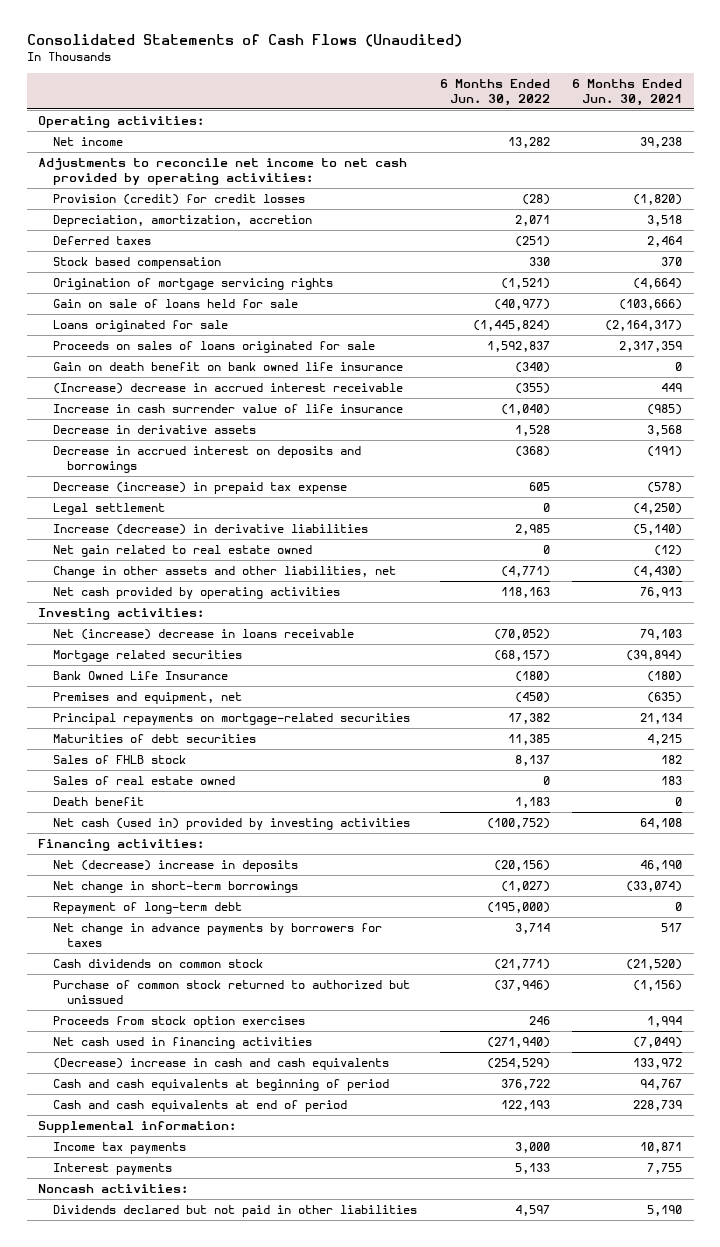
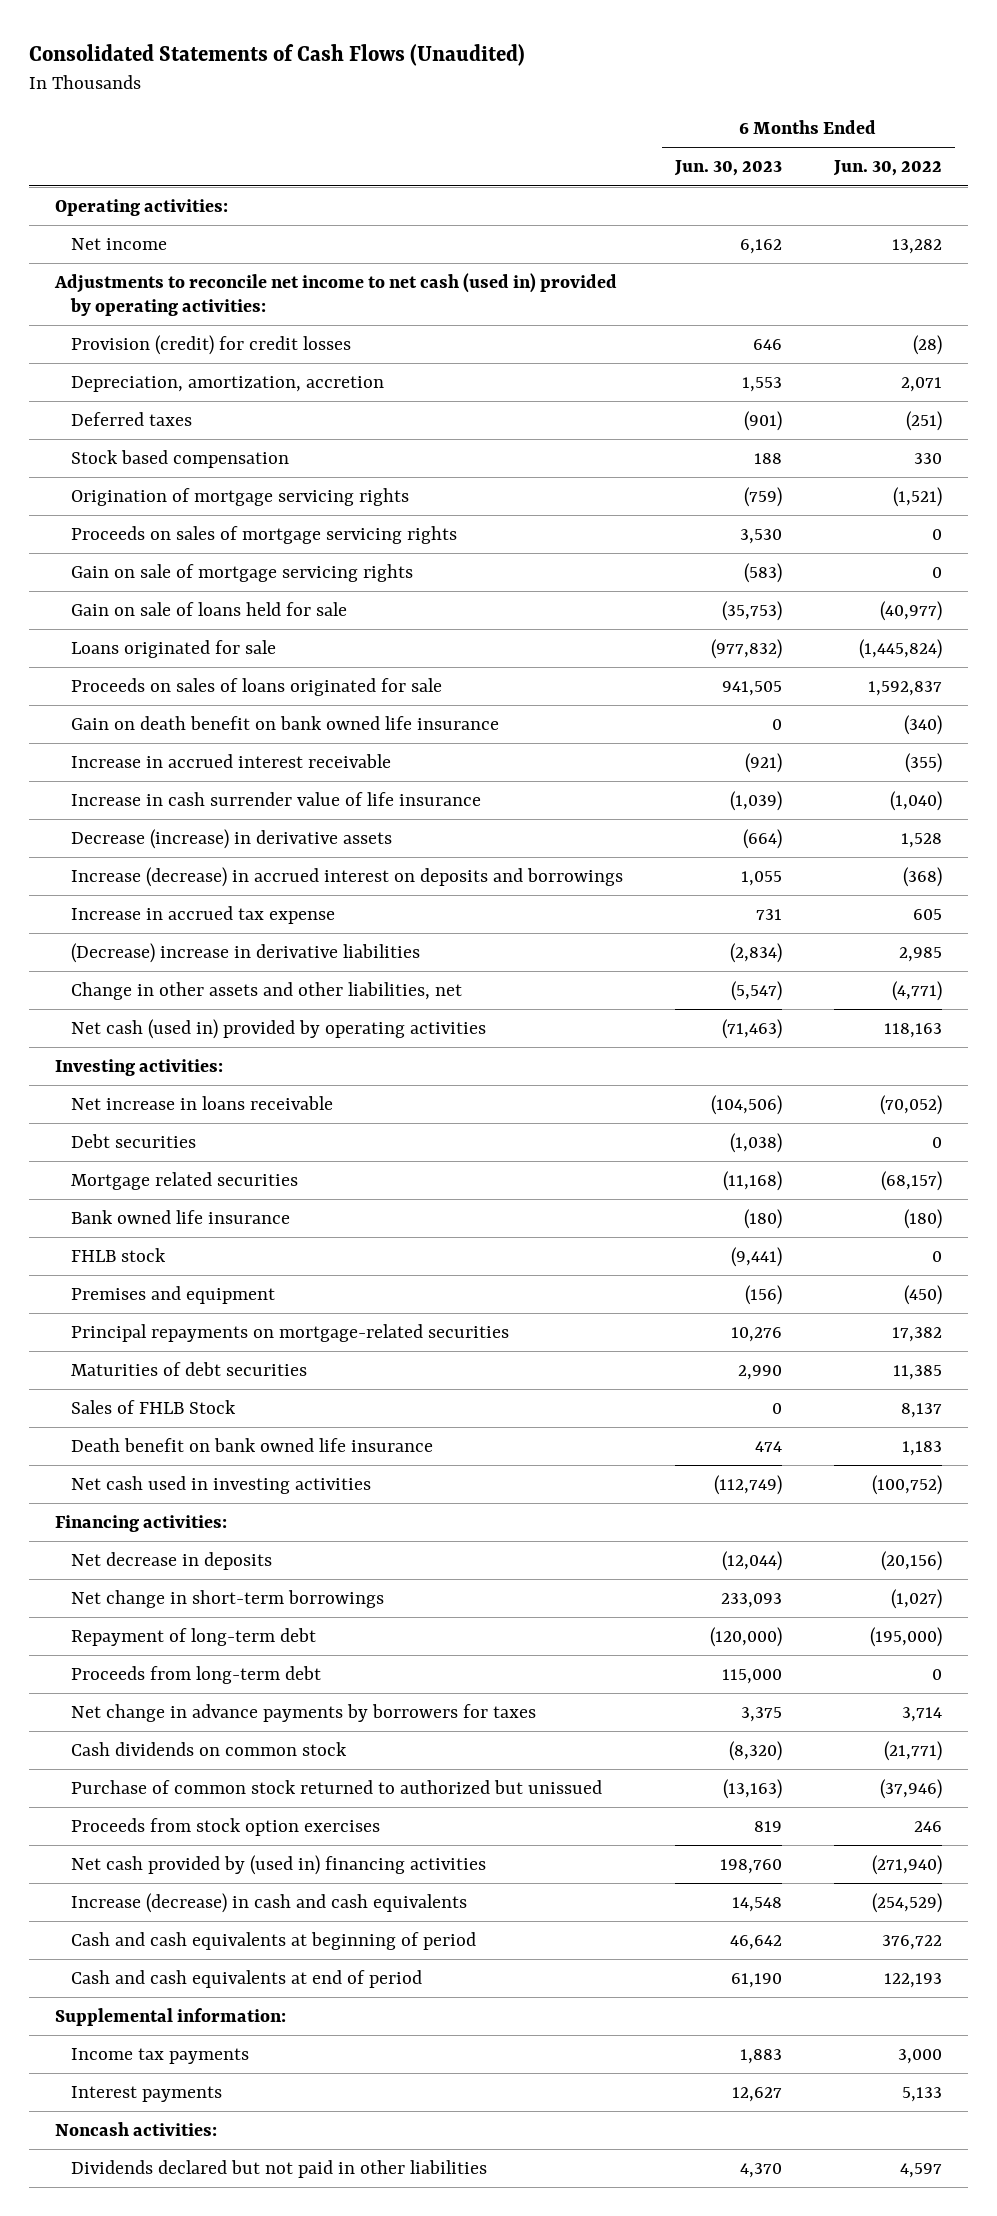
- | 6 Months Ended Jun. 30, 2022 | 6 Months Ended Jun. 30, 2021
+ | 6 Months Ended Jun. 30, 2023 | 6 Months Ended Jun. 30, 2022
- Adjustments to reconcile net income to net cash provided by operating activities:
+ Adjustments to reconcile net income to net cash (used in) provided by operating activities:
+ Proceeds on sales of mortgage servicing rights | 3,530 | 0
+ Gain on sale of mortgage servicing rights | (583) | 0
- (Increase) decrease in accrued interest receivable | (355) | 449
+ Increase in accrued interest receivable | (921) | (355)
- Decrease in derivative assets | 1,528 | 3,568
- Decrease in accrued interest on deposits and borrowings | (368) | (191)
- Decrease (increase) in prepaid tax expense | 605 | (578)
- Legal settlement | 0 | (4,250)
- Increase (decrease) in derivative liabilities | 2,985 | (5,140)
- Net gain related to real estate owned | 0 | (12)
+ Decrease (increase) in derivative assets | (664) | 1,528
+ Increase (decrease) in accrued interest on deposits and borrowings | 1,055 | (368)
+ Increase in accrued tax expense | 731 | 605
+ (Decrease) increase in derivative liabilities | (2,834) | 2,985
- Net cash provided by operating activities | 118,163 | 76,913
+ Net cash (used in) provided by operating activities | (71,463) | 118,163
- Net (increase) decrease in loans receivable | (70,052) | 79,103
+ Net increase in loans receivable | (104,506) | (70,052)
+ Debt securities | (1,038) | 0
- Bank Owned Life Insurance | (180) | (180)
- Premises and equipment, net | (450) | (635)
+ Bank owned life insurance | (180) | (180)
+ FHLB stock | (9,441) | 0
+ Premises and equipment | (156) | (450)
- Sales of FHLB stock | 8,137 | 182
- Sales of real estate owned | 0 | 183
- Death benefit | 1,183 | 0
- Net cash (used in) provided by investing activities | (100,752) | 64,108
+ Sales of FHLB Stock | 0 | 8,137
+ Death benefit on bank owned life insurance | 474 | 1,183
+ Net cash used in investing activities | (112,749) | (100,752)
- Net (decrease) increase in deposits | (20,156) | 46,190
+ Net decrease in deposits | (12,044) | (20,156)
+ Proceeds from long-term debt | 115,000 | 0
- Net cash used in financing activities | (271,940) | (7,049)
- (Decrease) increase in cash and cash equivalents | (254,529) | 133,972
+ Net cash provided by (used in) financing activities | 198,760 | (271,940)
+ Increase (decrease) in cash and cash equivalents | 14,548 | (254,529)

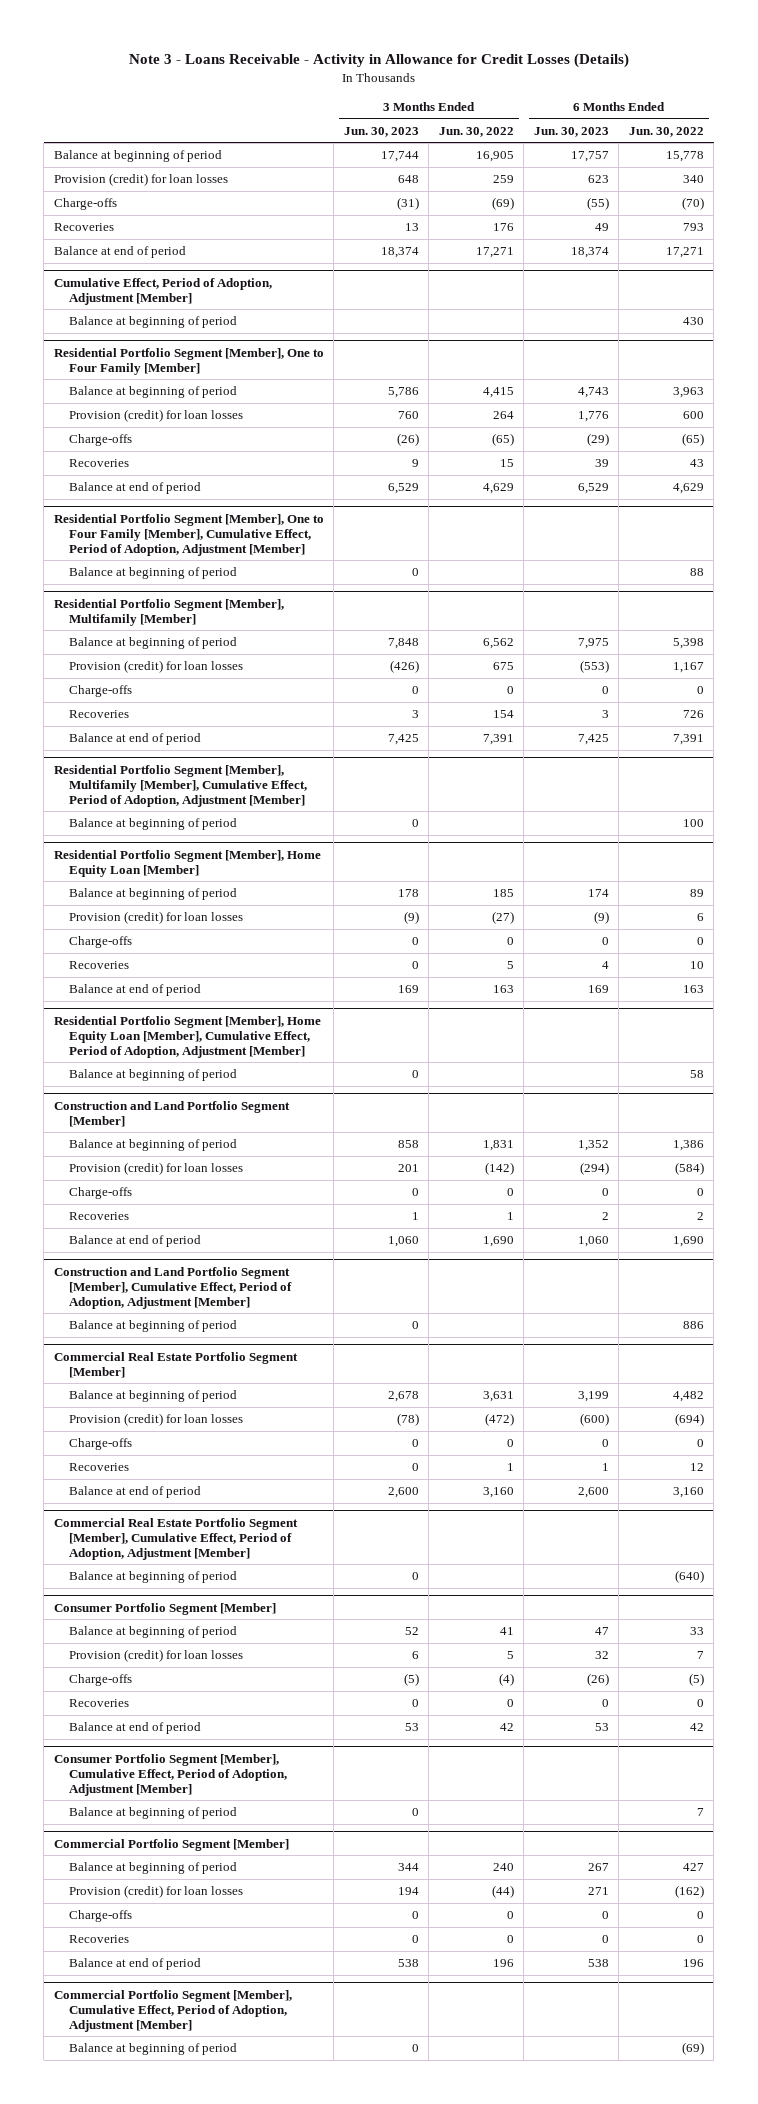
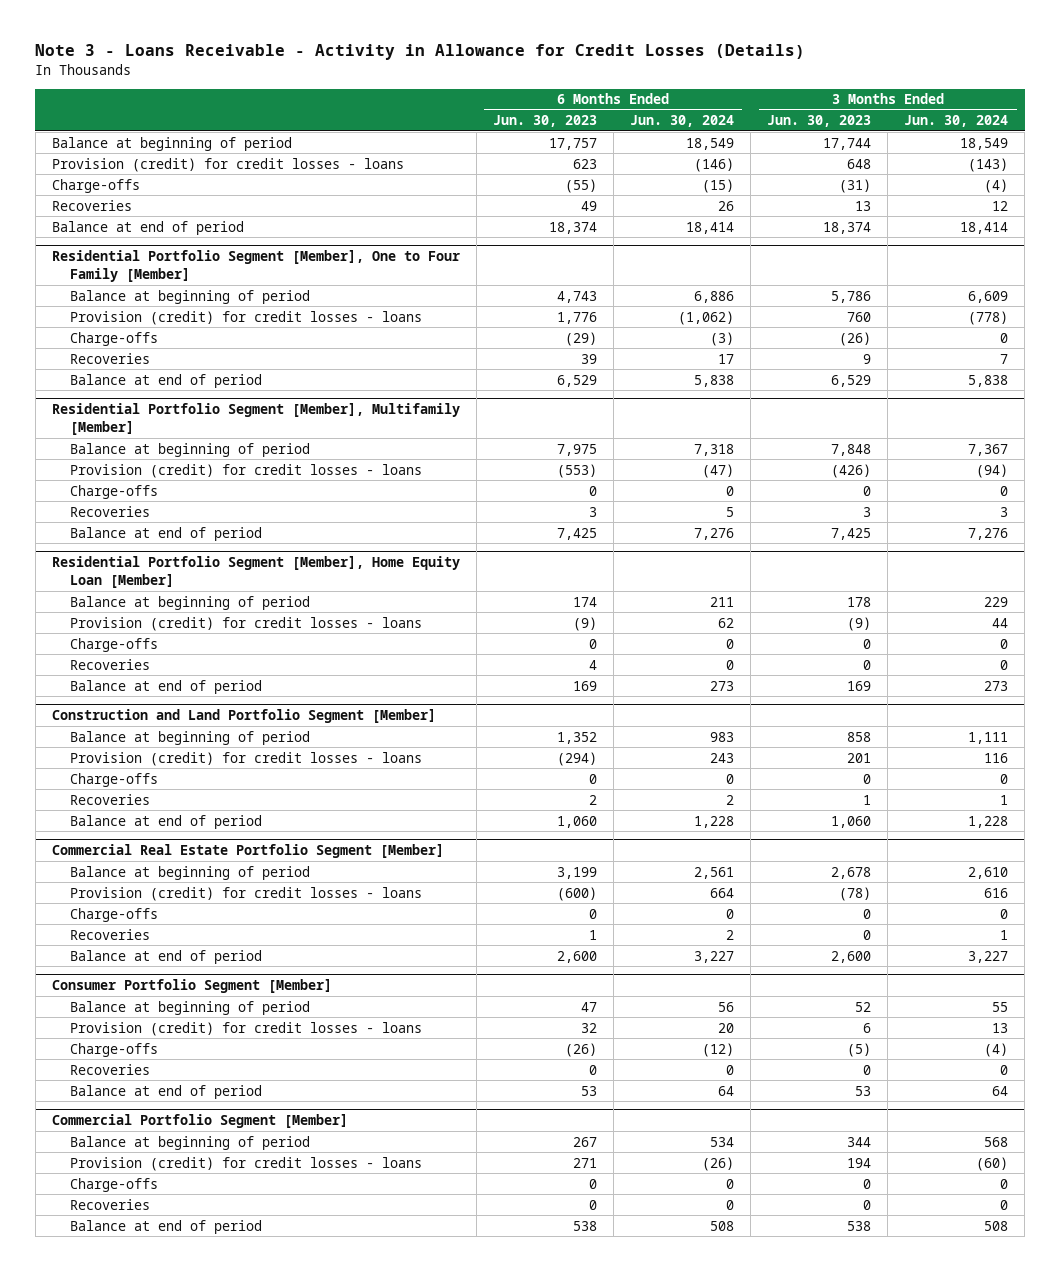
- | 3 Months Ended Jun. 30, 2023 | 3 Months Ended Jun. 30, 2022 | 6 Months Ended Jun. 30, 2023 | 6 Months Ended Jun. 30, 2022
+ | 6 Months Ended Jun. 30, 2023 | 6 Months Ended Jun. 30, 2024 | 3 Months Ended Jun. 30, 2023 | 3 Months Ended Jun. 30, 2024
- Provision (credit) for loan losses | 648 | 259 | 623 | 340
+ Provision (credit) for credit losses - loans | 623 | (146) | 648 | (143)
- Cumulative Effect, Period of Adoption, Adjustment [Member]
- Balance at beginning of period | | | | 430
@ Residential Portfolio Segment [Member], One to Four Family [Member]
- Provision (credit) for loan losses | 760 | 264 | 1,776 | 600
+ Provision (credit) for credit losses - loans | 1,776 | (1,062) | 760 | (778)
- Residential Portfolio Segment [Member], One to Four Family [Member], Cumulative Effect, Period of Adoption, Adjustment [Member]
- Balance at beginning of period | 0 | | | 88
@ Residential Portfolio Segment [Member], Multifamily [Member]
- Provision (credit) for loan losses | (426) | 675 | (553) | 1,167
+ Provision (credit) for credit losses - loans | (553) | (47) | (426) | (94)
- Residential Portfolio Segment [Member], Multifamily [Member], Cumulative Effect, Period of Adoption, Adjustment [Member]
- Balance at beginning of period | 0 | | | 100
@ Residential Portfolio Segment [Member], Home Equity Loan [Member]
- Provision (credit) for loan losses | (9) | (27) | (9) | 6
+ Provision (credit) for credit losses - loans | (9) | 62 | (9) | 44
- Residential Portfolio Segment [Member], Home Equity Loan [Member], Cumulative Effect, Period of Adoption, Adjustment [Member]
- Balance at beginning of period | 0 | | | 58
@ Construction and Land Portfolio Segment [Member]
- Provision (credit) for loan losses | 201 | (142) | (294) | (584)
+ Provision (credit) for credit losses - loans | (294) | 243 | 201 | 116
- Construction and Land Portfolio Segment [Member], Cumulative Effect, Period of Adoption, Adjustment [Member]
- Balance at beginning of period | 0 | | | 886
@ Commercial Real Estate Portfolio Segment [Member]
- Provision (credit) for loan losses | (78) | (472) | (600) | (694)
+ Provision (credit) for credit losses - loans | (600) | 664 | (78) | 616
- Commercial Real Estate Portfolio Segment [Member], Cumulative Effect, Period of Adoption, Adjustment [Member]
- Balance at beginning of period | 0 | | | (640)
@ Consumer Portfolio Segment [Member]
- Provision (credit) for loan losses | 6 | 5 | 32 | 7
+ Provision (credit) for credit losses - loans | 32 | 20 | 6 | 13
- Consumer Portfolio Segment [Member], Cumulative Effect, Period of Adoption, Adjustment [Member]
- Balance at beginning of period | 0 | | | 7
@ Commercial Portfolio Segment [Member]
- Provision (credit) for loan losses | 194 | (44) | 271 | (162)
+ Provision (credit) for credit losses - loans | 271 | (26) | 194 | (60)
- Commercial Portfolio Segment [Member], Cumulative Effect, Period of Adoption, Adjustment [Member]
- Balance at beginning of period | 0 | | | (69)

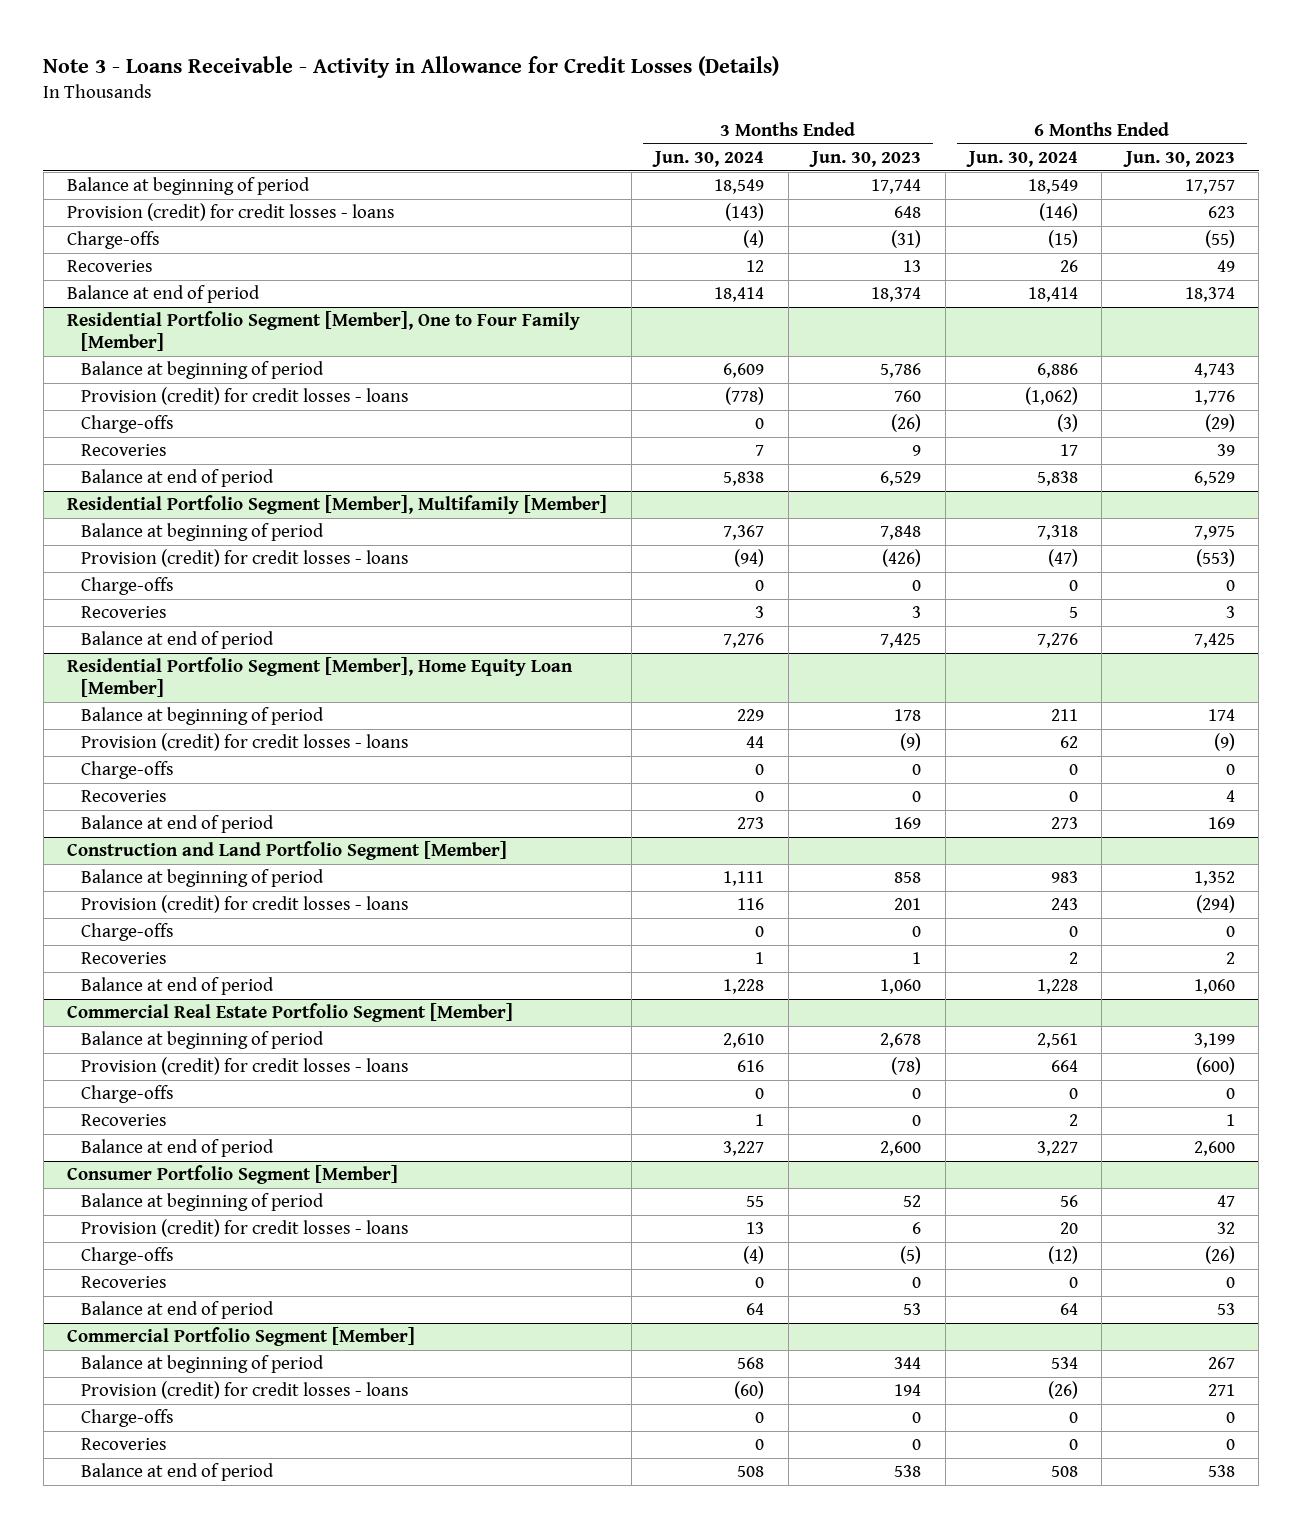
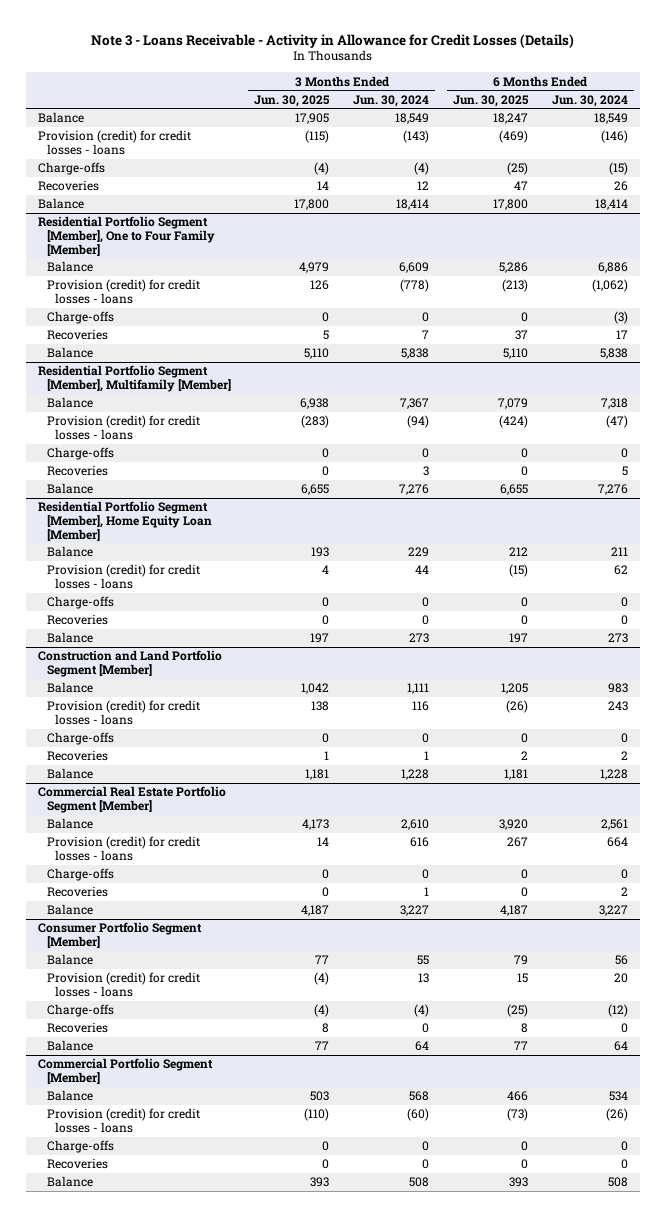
- | 3 Months Ended Jun. 30, 2024 | 3 Months Ended Jun. 30, 2023 | 6 Months Ended Jun. 30, 2024 | 6 Months Ended Jun. 30, 2023
+ | 3 Months Ended Jun. 30, 2025 | 3 Months Ended Jun. 30, 2024 | 6 Months Ended Jun. 30, 2025 | 6 Months Ended Jun. 30, 2024
- Balance at beginning of period | 18,549 | 17,744 | 18,549 | 17,757
+ Balance | 17,905 | 18,549 | 18,247 | 18,549
- Balance at end of period | 18,414 | 18,374 | 18,414 | 18,374
+ Balance | 17,800 | 18,414 | 17,800 | 18,414
@ Residential Portfolio Segment [Member], One to Four Family [Member]
- Balance at beginning of period | 6,609 | 5,786 | 6,886 | 4,743
+ Balance | 4,979 | 6,609 | 5,286 | 6,886
- Balance at end of period | 5,838 | 6,529 | 5,838 | 6,529
+ Balance | 5,110 | 5,838 | 5,110 | 5,838
@ Residential Portfolio Segment [Member], Multifamily [Member]
- Balance at beginning of period | 7,367 | 7,848 | 7,318 | 7,975
+ Balance | 6,938 | 7,367 | 7,079 | 7,318
- Balance at end of period | 7,276 | 7,425 | 7,276 | 7,425
+ Balance | 6,655 | 7,276 | 6,655 | 7,276
@ Residential Portfolio Segment [Member], Home Equity Loan [Member]
- Balance at beginning of period | 229 | 178 | 211 | 174
+ Balance | 193 | 229 | 212 | 211
- Balance at end of period | 273 | 169 | 273 | 169
+ Balance | 197 | 273 | 197 | 273
@ Construction and Land Portfolio Segment [Member]
- Balance at beginning of period | 1,111 | 858 | 983 | 1,352
+ Balance | 1,042 | 1,111 | 1,205 | 983
- Balance at end of period | 1,228 | 1,060 | 1,228 | 1,060
+ Balance | 1,181 | 1,228 | 1,181 | 1,228
@ Commercial Real Estate Portfolio Segment [Member]
- Balance at beginning of period | 2,610 | 2,678 | 2,561 | 3,199
+ Balance | 4,173 | 2,610 | 3,920 | 2,561
- Balance at end of period | 3,227 | 2,600 | 3,227 | 2,600
+ Balance | 4,187 | 3,227 | 4,187 | 3,227
@ Consumer Portfolio Segment [Member]
- Balance at beginning of period | 55 | 52 | 56 | 47
+ Balance | 77 | 55 | 79 | 56
- Balance at end of period | 64 | 53 | 64 | 53
+ Balance | 77 | 64 | 77 | 64
@ Commercial Portfolio Segment [Member]
- Balance at beginning of period | 568 | 344 | 534 | 267
+ Balance | 503 | 568 | 466 | 534
- Balance at end of period | 508 | 538 | 508 | 538
+ Balance | 393 | 508 | 393 | 508

